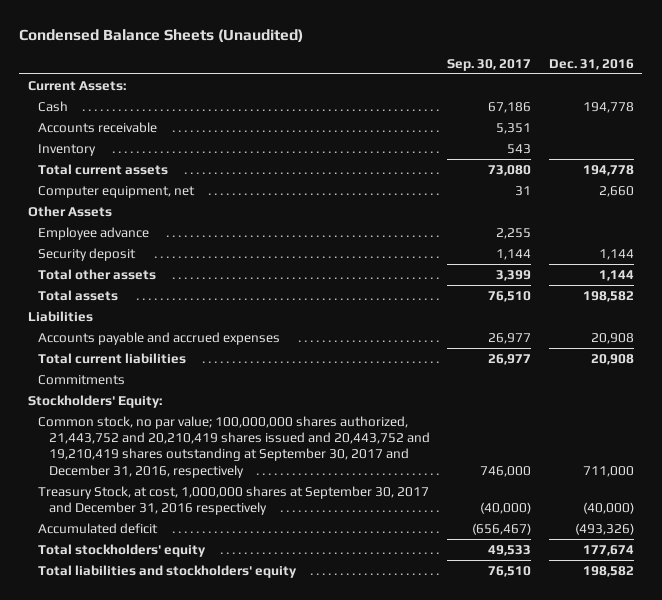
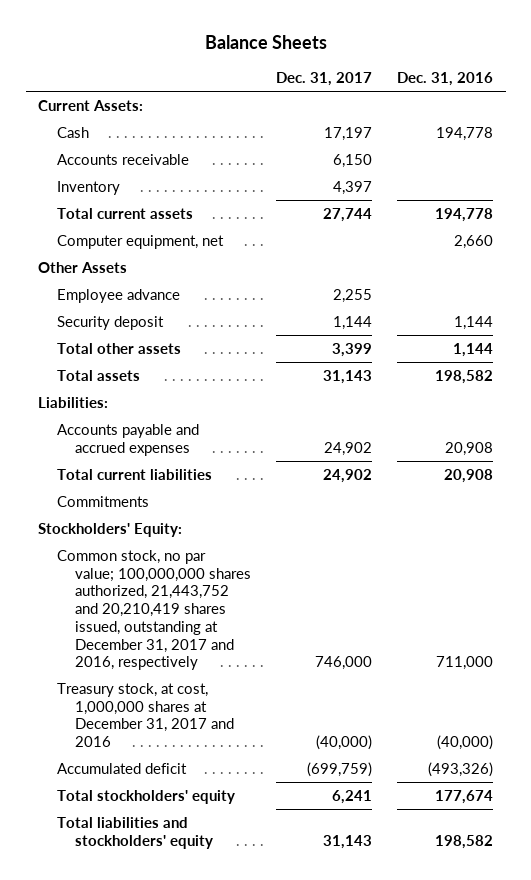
- Condensed Balance Sheets (Unaudited)
+ Balance Sheets
- | Sep. 30, 2017 | Dec. 31, 2016
+ | Dec. 31, 2017 | Dec. 31, 2016
- Liabilities
+ Liabilities:
- Common stock, no par value; 100,000,000 shares authorized, 21,443,752 and 20,210,419 shares issued and 20,443,752 and 19,210,419 shares outstanding at September 30, 2017 and December 31, 2016, respectively | 746,000 | 711,000
- Treasury Stock, at cost, 1,000,000 shares at September 30, 2017 and December 31, 2016 respectively | (40,000) | (40,000)
+ Common stock, no par value; 100,000,000 shares authorized, 21,443,752 and 20,210,419 shares issued, outstanding at December 31, 2017 and 2016, respectively | 746,000 | 711,000
+ Treasury stock, at cost, 1,000,000 shares at December 31, 2017 and 2016 | (40,000) | (40,000)

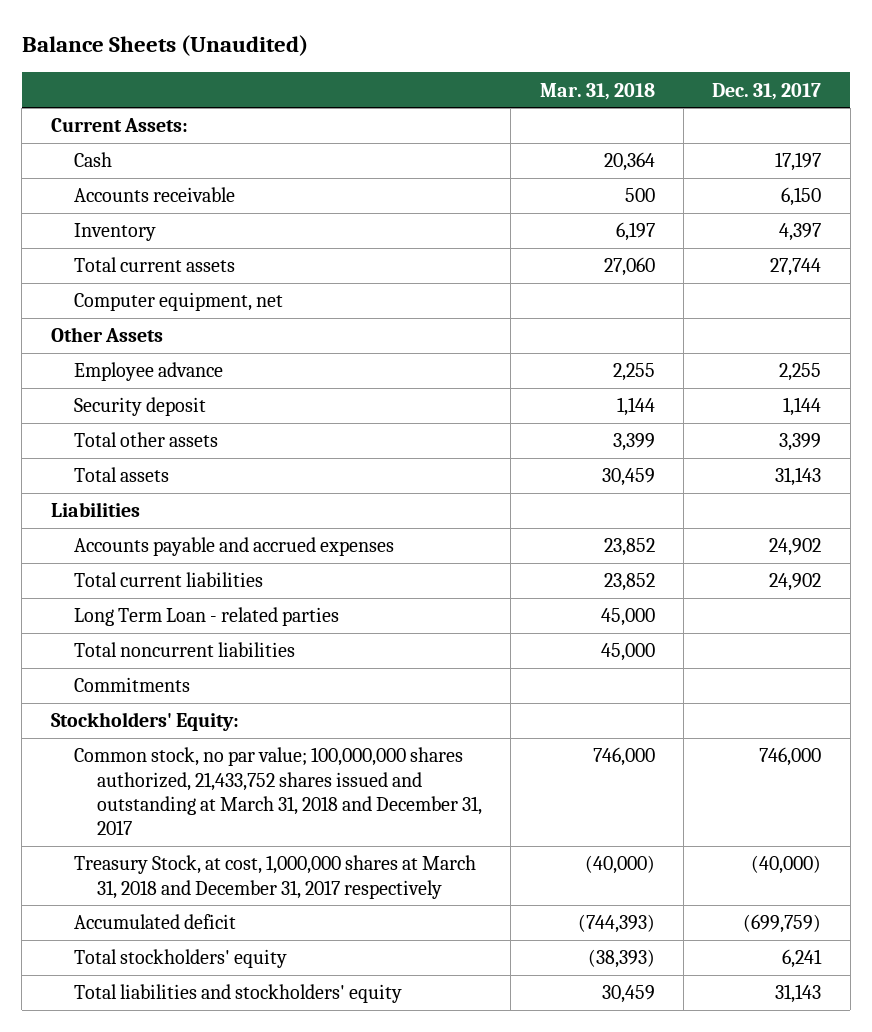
- Balance Sheets
+ Balance Sheets (Unaudited)
- | Dec. 31, 2017 | Dec. 31, 2016
+ | Mar. 31, 2018 | Dec. 31, 2017
- Liabilities:
+ Liabilities
+ Long Term Loan - related parties | 45,000 |
+ Total noncurrent liabilities | 45,000 |
- Common stock, no par value; 100,000,000 shares authorized, 21,443,752 and 20,210,419 shares issued, outstanding at December 31, 2017 and 2016, respectively | 746,000 | 711,000
- Treasury stock, at cost, 1,000,000 shares at December 31, 2017 and 2016 | (40,000) | (40,000)
+ Common stock, no par value; 100,000,000 shares authorized, 21,433,752 shares issued and outstanding at March 31, 2018 and December 31, 2017 | 746,000 | 746,000
+ Treasury Stock, at cost, 1,000,000 shares at March 31, 2018 and December 31, 2017 respectively | (40,000) | (40,000)

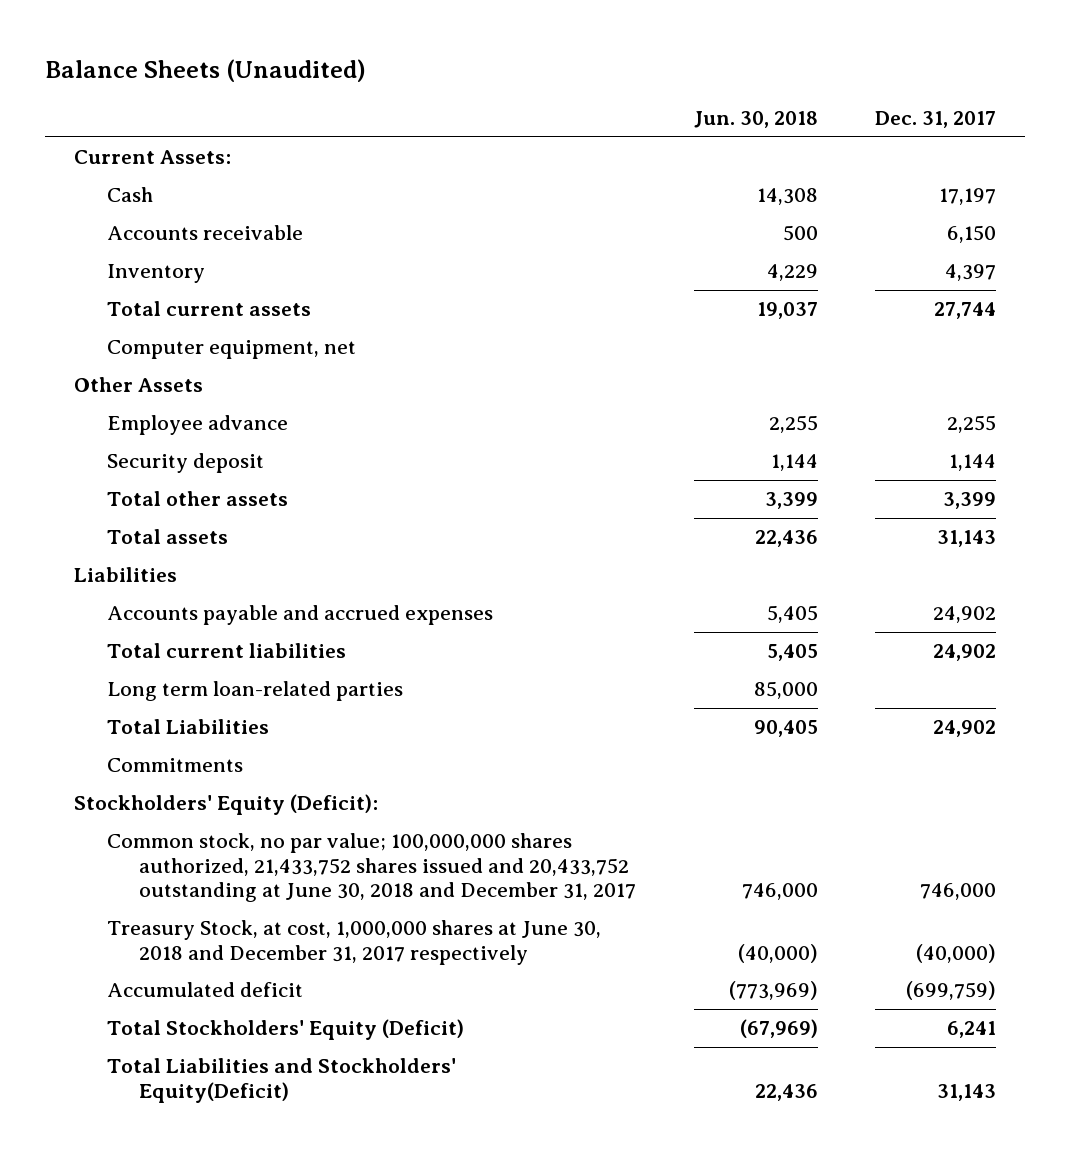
- | Mar. 31, 2018 | Dec. 31, 2017
+ | Jun. 30, 2018 | Dec. 31, 2017
- Long Term Loan - related parties | 45,000 |
- Total noncurrent liabilities | 45,000 |
+ Long term loan-related parties | 85,000 |
+ Total Liabilities | 90,405 | 24,902
- Stockholders' Equity:
- Common stock, no par value; 100,000,000 shares authorized, 21,433,752 shares issued and outstanding at March 31, 2018 and December 31, 2017 | 746,000 | 746,000
- Treasury Stock, at cost, 1,000,000 shares at March 31, 2018 and December 31, 2017 respectively | (40,000) | (40,000)
+ Stockholders' Equity (Deficit):
+ Common stock, no par value; 100,000,000 shares authorized, 21,433,752 shares issued and 20,433,752 outstanding at June 30, 2018 and December 31, 2017 | 746,000 | 746,000
+ Treasury Stock, at cost, 1,000,000 shares at June 30, 2018 and December 31, 2017 respectively | (40,000) | (40,000)
- Total stockholders' equity | (38,393) | 6,241
- Total liabilities and stockholders' equity | 30,459 | 31,143
+ Total Stockholders' Equity (Deficit) | (67,969) | 6,241
+ Total Liabilities and Stockholders' Equity(Deficit) | 22,436 | 31,143

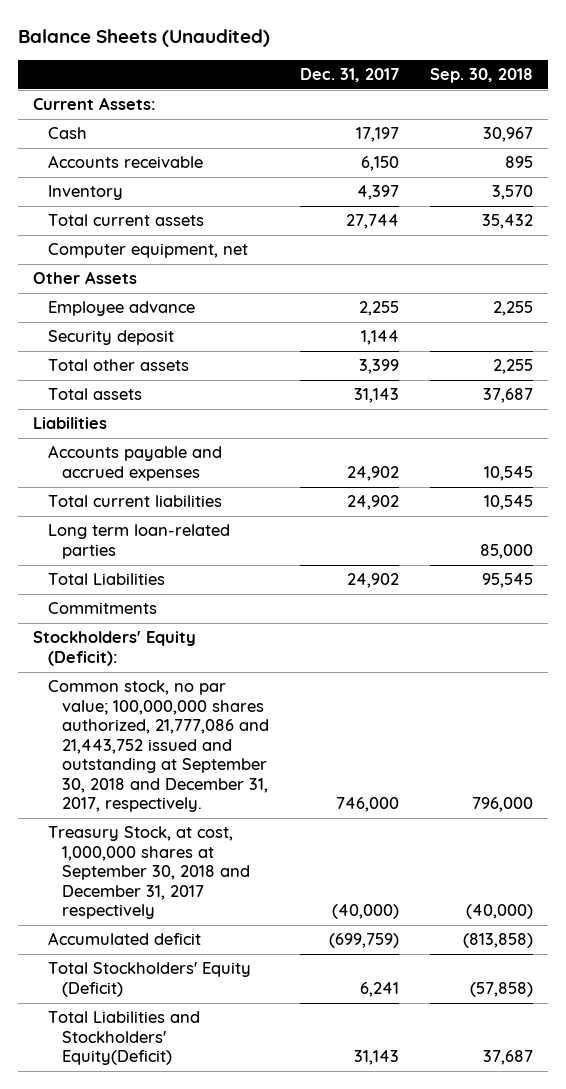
- | Jun. 30, 2018 | Dec. 31, 2017
+ | Dec. 31, 2017 | Sep. 30, 2018
- Common stock, no par value; 100,000,000 shares authorized, 21,433,752 shares issued and 20,433,752 outstanding at June 30, 2018 and December 31, 2017 | 746,000 | 746,000
- Treasury Stock, at cost, 1,000,000 shares at June 30, 2018 and December 31, 2017 respectively | (40,000) | (40,000)
+ Common stock, no par value; 100,000,000 shares authorized, 21,777,086 and 21,443,752 issued and outstanding at September 30, 2018 and December 31, 2017, respectively. | 746,000 | 796,000
+ Treasury Stock, at cost, 1,000,000 shares at September 30, 2018 and December 31, 2017 respectively | (40,000) | (40,000)

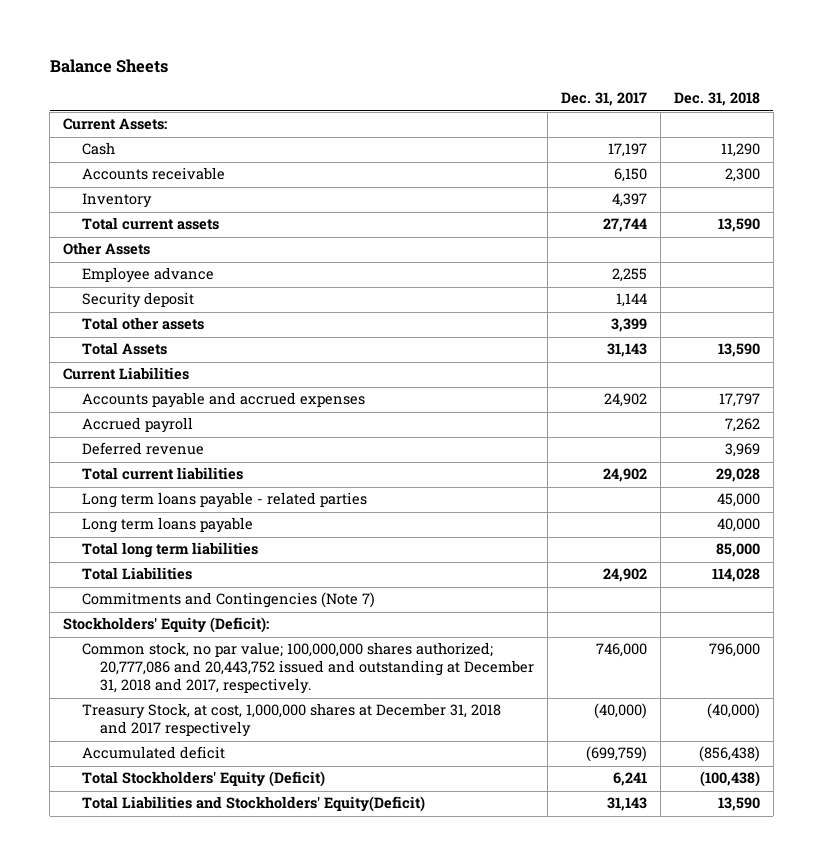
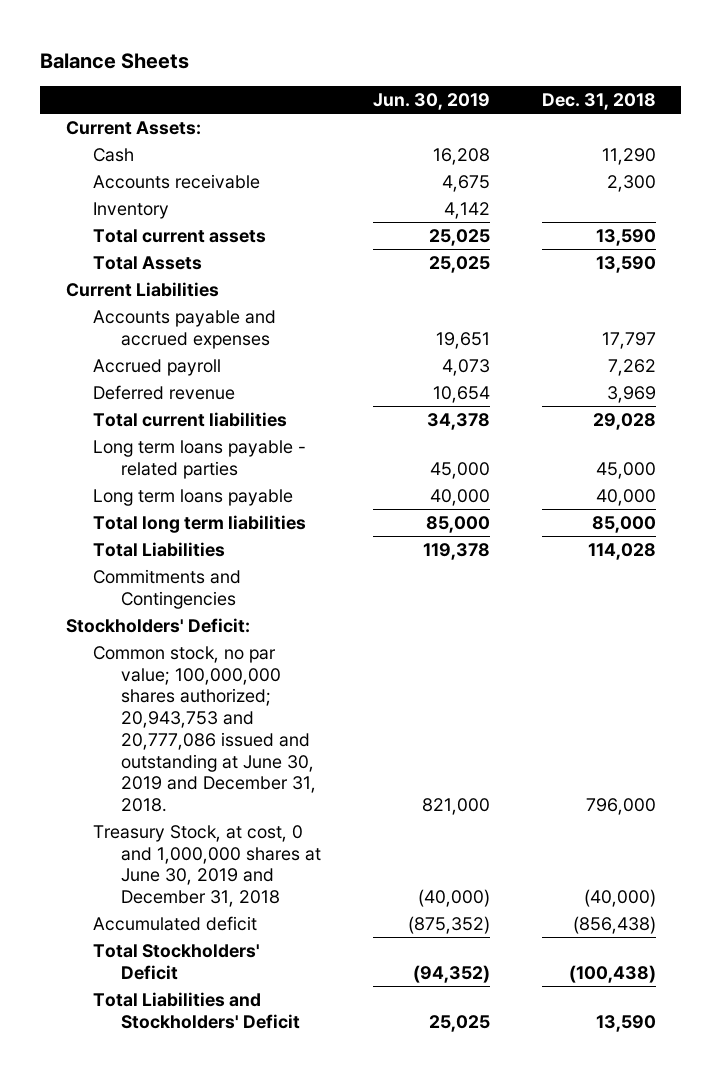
- | Dec. 31, 2017 | Dec. 31, 2018
+ | Jun. 30, 2019 | Dec. 31, 2018
- Other Assets
- Employee advance | 2,255 |
- Security deposit | 1,144 |
- Total other assets | 3,399 |
- Commitments and Contingencies (Note 7)
- Stockholders' Equity (Deficit):
- Common stock, no par value; 100,000,000 shares authorized; 20,777,086 and 20,443,752 issued and outstanding at December 31, 2018 and 2017, respectively. | 746,000 | 796,000
- Treasury Stock, at cost, 1,000,000 shares at December 31, 2018 and 2017 respectively | (40,000) | (40,000)
+ Commitments and Contingencies
+ Stockholders' Deficit:
+ Common stock, no par value; 100,000,000 shares authorized; 20,943,753 and 20,777,086 issued and outstanding at June 30, 2019 and December 31, 2018. | 821,000 | 796,000
+ Treasury Stock, at cost, 0 and 1,000,000 shares at June 30, 2019 and December 31, 2018 | (40,000) | (40,000)
- Total Stockholders' Equity (Deficit) | 6,241 | (100,438)
- Total Liabilities and Stockholders' Equity(Deficit) | 31,143 | 13,590
+ Total Stockholders' Deficit | (94,352) | (100,438)
+ Total Liabilities and Stockholders' Deficit | 25,025 | 13,590

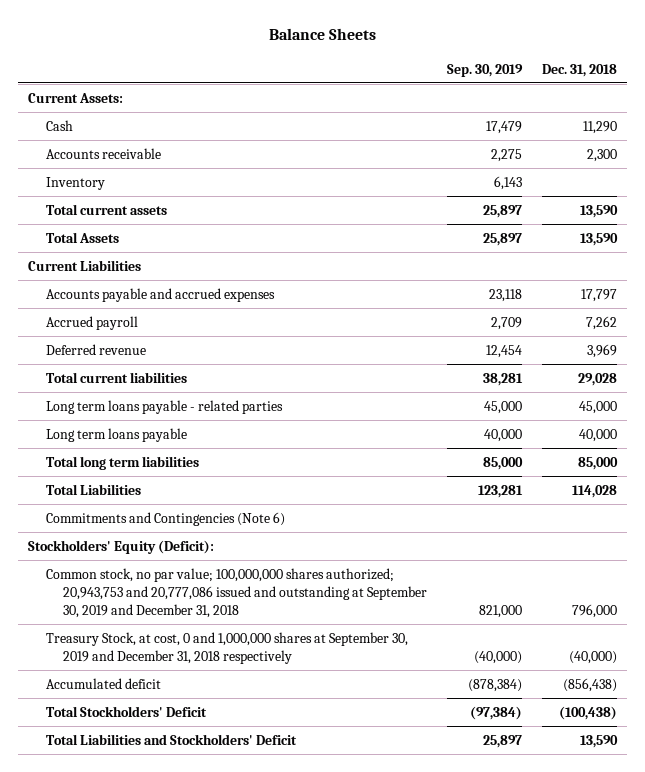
- | Jun. 30, 2019 | Dec. 31, 2018
+ | Sep. 30, 2019 | Dec. 31, 2018
- Commitments and Contingencies
- Stockholders' Deficit:
- Common stock, no par value; 100,000,000 shares authorized; 20,943,753 and 20,777,086 issued and outstanding at June 30, 2019 and December 31, 2018. | 821,000 | 796,000
- Treasury Stock, at cost, 0 and 1,000,000 shares at June 30, 2019 and December 31, 2018 | (40,000) | (40,000)
+ Commitments and Contingencies (Note 6)
+ Stockholders' Equity (Deficit):
+ Common stock, no par value; 100,000,000 shares authorized; 20,943,753 and 20,777,086 issued and outstanding at September 30, 2019 and December 31, 2018 | 821,000 | 796,000
+ Treasury Stock, at cost, 0 and 1,000,000 shares at September 30, 2019 and December 31, 2018 respectively | (40,000) | (40,000)

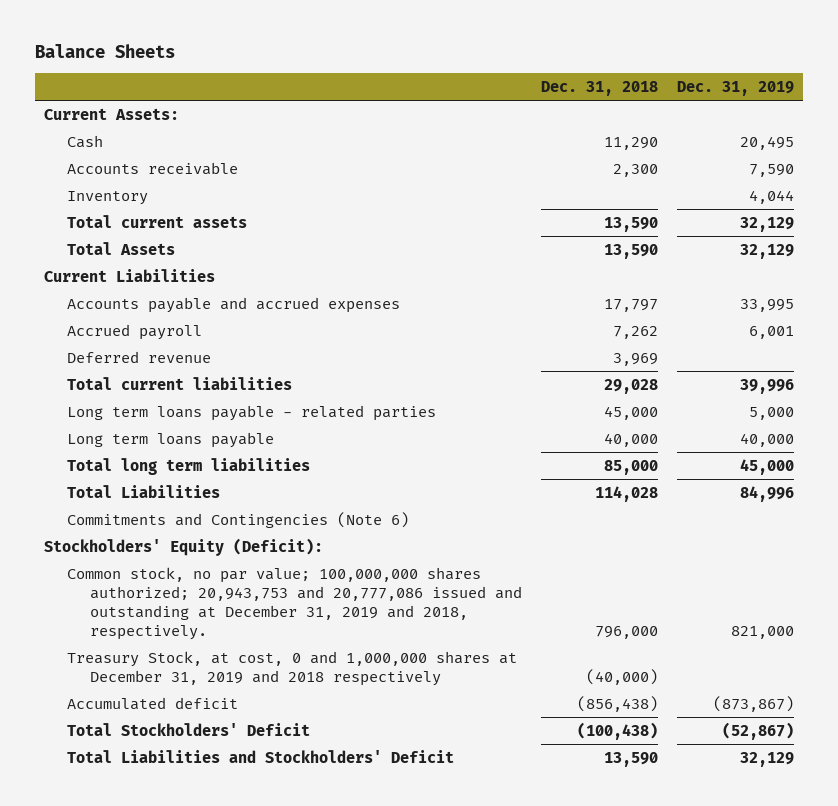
- | Sep. 30, 2019 | Dec. 31, 2018
+ | Dec. 31, 2018 | Dec. 31, 2019
- Common stock, no par value; 100,000,000 shares authorized; 20,943,753 and 20,777,086 issued and outstanding at September 30, 2019 and December 31, 2018 | 821,000 | 796,000
- Treasury Stock, at cost, 0 and 1,000,000 shares at September 30, 2019 and December 31, 2018 respectively | (40,000) | (40,000)
+ Common stock, no par value; 100,000,000 shares authorized; 20,943,753 and 20,777,086 issued and outstanding at December 31, 2019 and 2018, respectively. | 796,000 | 821,000
+ Treasury Stock, at cost, 0 and 1,000,000 shares at December 31, 2019 and 2018 respectively | (40,000) |

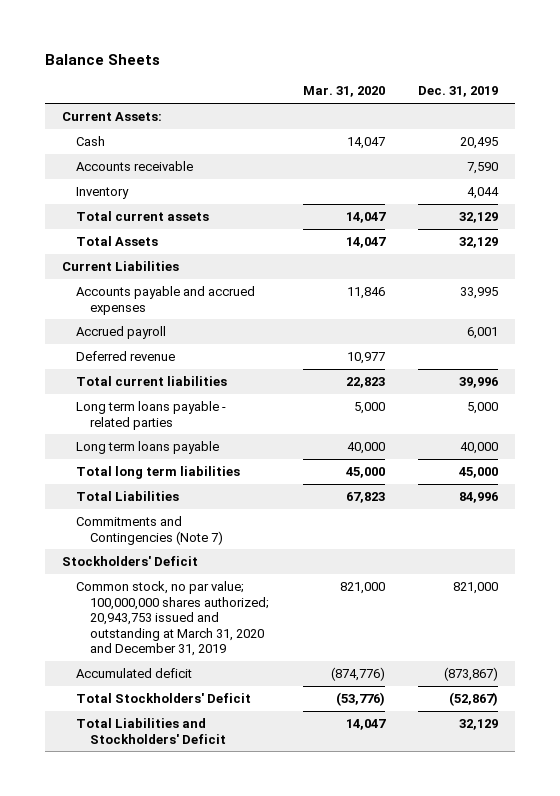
- | Dec. 31, 2018 | Dec. 31, 2019
+ | Mar. 31, 2020 | Dec. 31, 2019
- Commitments and Contingencies (Note 6)
- Stockholders' Equity (Deficit):
- Common stock, no par value; 100,000,000 shares authorized; 20,943,753 and 20,777,086 issued and outstanding at December 31, 2019 and 2018, respectively. | 796,000 | 821,000
- Treasury Stock, at cost, 0 and 1,000,000 shares at December 31, 2019 and 2018 respectively | (40,000) |
+ Commitments and Contingencies (Note 7)
+ Stockholders' Deficit
+ Common stock, no par value; 100,000,000 shares authorized; 20,943,753 issued and outstanding at March 31, 2020 and December 31, 2019 | 821,000 | 821,000

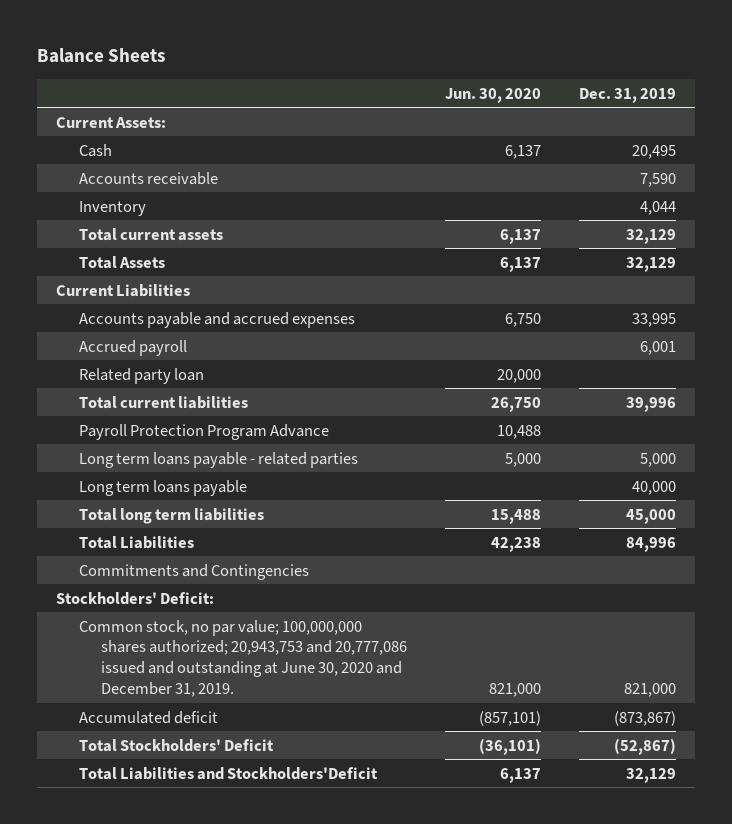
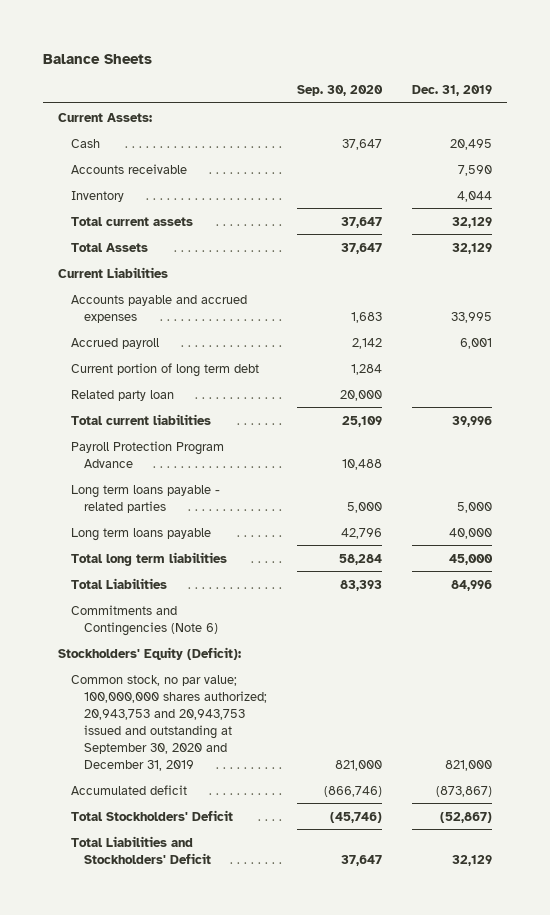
- | Jun. 30, 2020 | Dec. 31, 2019
+ | Sep. 30, 2020 | Dec. 31, 2019
+ Current portion of long term debt | 1,284 |
- Commitments and Contingencies
- Stockholders' Deficit:
- Common stock, no par value; 100,000,000 shares authorized; 20,943,753 and 20,777,086 issued and outstanding at June 30, 2020 and December 31, 2019. | 821,000 | 821,000
+ Commitments and Contingencies (Note 6)
+ Stockholders' Equity (Deficit):
+ Common stock, no par value; 100,000,000 shares authorized; 20,943,753 and 20,943,753 issued and outstanding at September 30, 2020 and December 31, 2019 | 821,000 | 821,000
- Total Liabilities and Stockholders'Deficit | 6,137 | 32,129
+ Total Liabilities and Stockholders' Deficit | 37,647 | 32,129

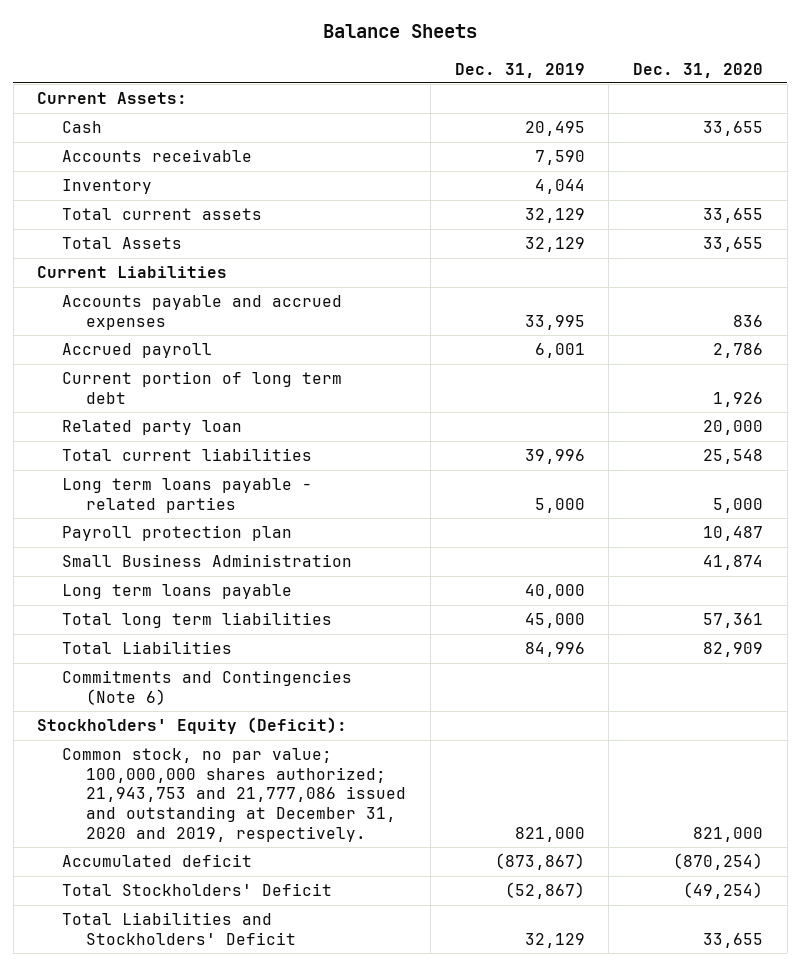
- | Sep. 30, 2020 | Dec. 31, 2019
+ | Dec. 31, 2019 | Dec. 31, 2020
- Payroll Protection Program Advance | 10,488 |
+ Payroll protection plan | | 10,487
+ Small Business Administration | | 41,874
- Common stock, no par value; 100,000,000 shares authorized; 20,943,753 and 20,943,753 issued and outstanding at September 30, 2020 and December 31, 2019 | 821,000 | 821,000
+ Common stock, no par value; 100,000,000 shares authorized; 21,943,753 and 21,777,086 issued and outstanding at December 31, 2020 and 2019, respectively. | 821,000 | 821,000

